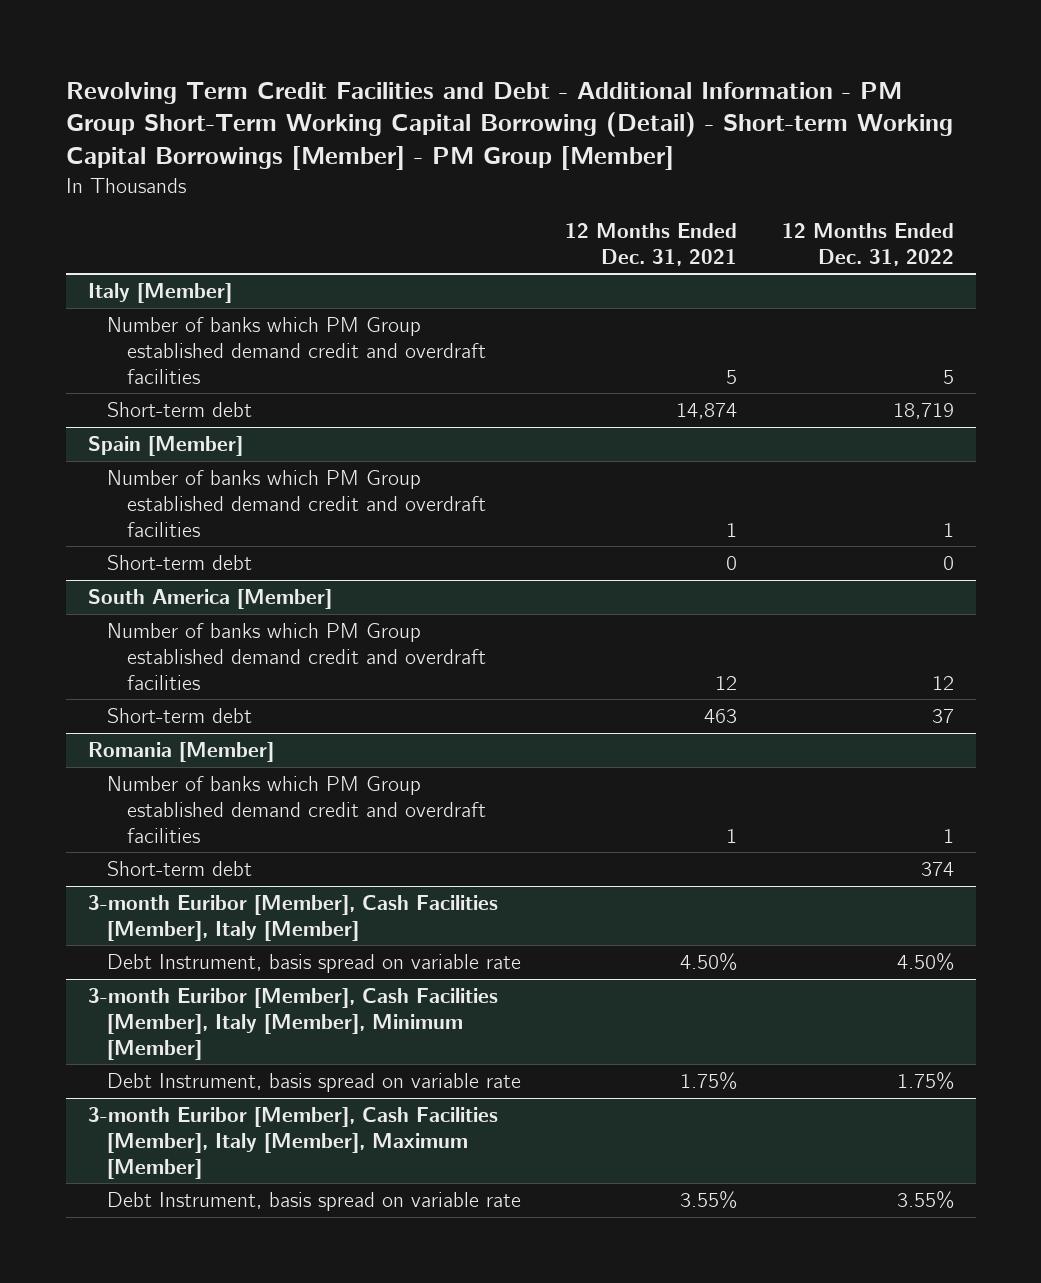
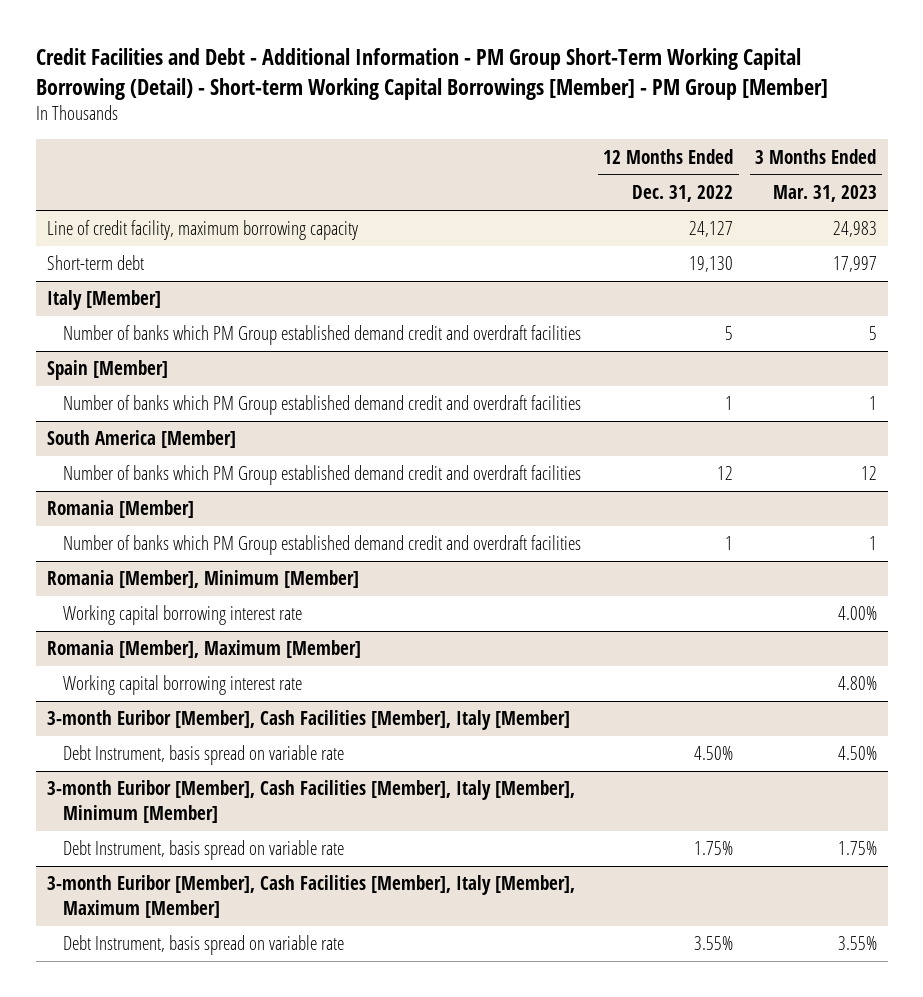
- Revolving Term Credit Facilities and Debt - Additional Information - PM Group Short-Term Working Capital Borrowing (Detail) - Short-term Working Capital Borrowings [Member] - PM Group [Member]
+ Credit Facilities and Debt - Additional Information - PM Group Short-Term Working Capital Borrowing (Detail) - Short-term Working Capital Borrowings [Member] - PM Group [Member]
- | 12 Months Ended Dec. 31, 2021 | 12 Months Ended Dec. 31, 2022
+ | 12 Months Ended Dec. 31, 2022 | 3 Months Ended Mar. 31, 2023
+ Line of credit facility, maximum borrowing capacity | 24,127 | 24,983
+ Short-term debt | 19,130 | 17,997
@ Italy [Member]
- Short-term debt | 14,874 | 18,719
@ Spain [Member]
- Short-term debt | 0 | 0
@ South America [Member]
- Short-term debt | 463 | 37
@ Romania [Member]
- Short-term debt | | 374
+ Romania [Member], Minimum [Member]
+ Working capital borrowing interest rate | | 4.00%
+ Romania [Member], Maximum [Member]
+ Working capital borrowing interest rate | | 4.80%

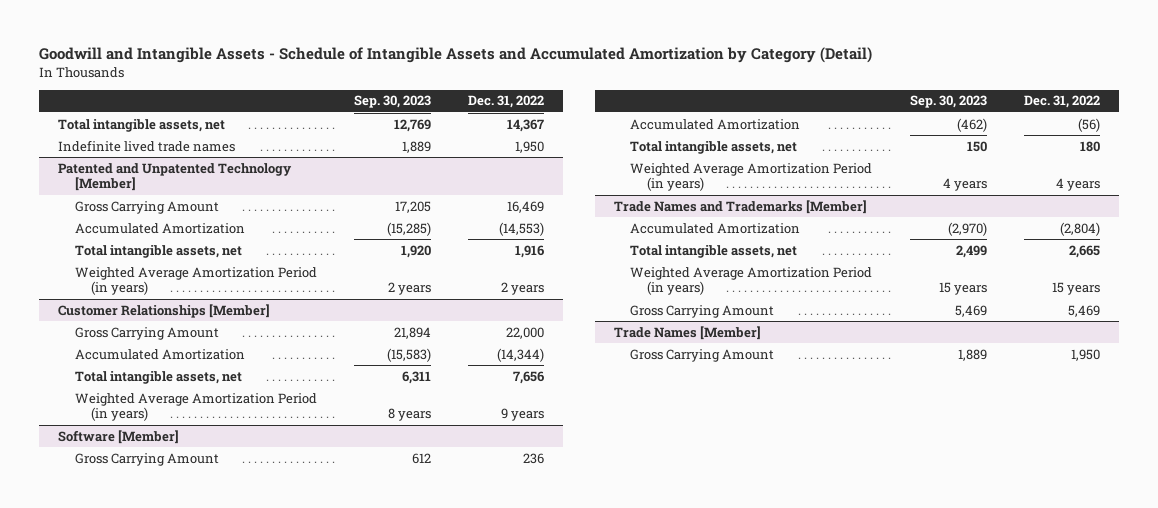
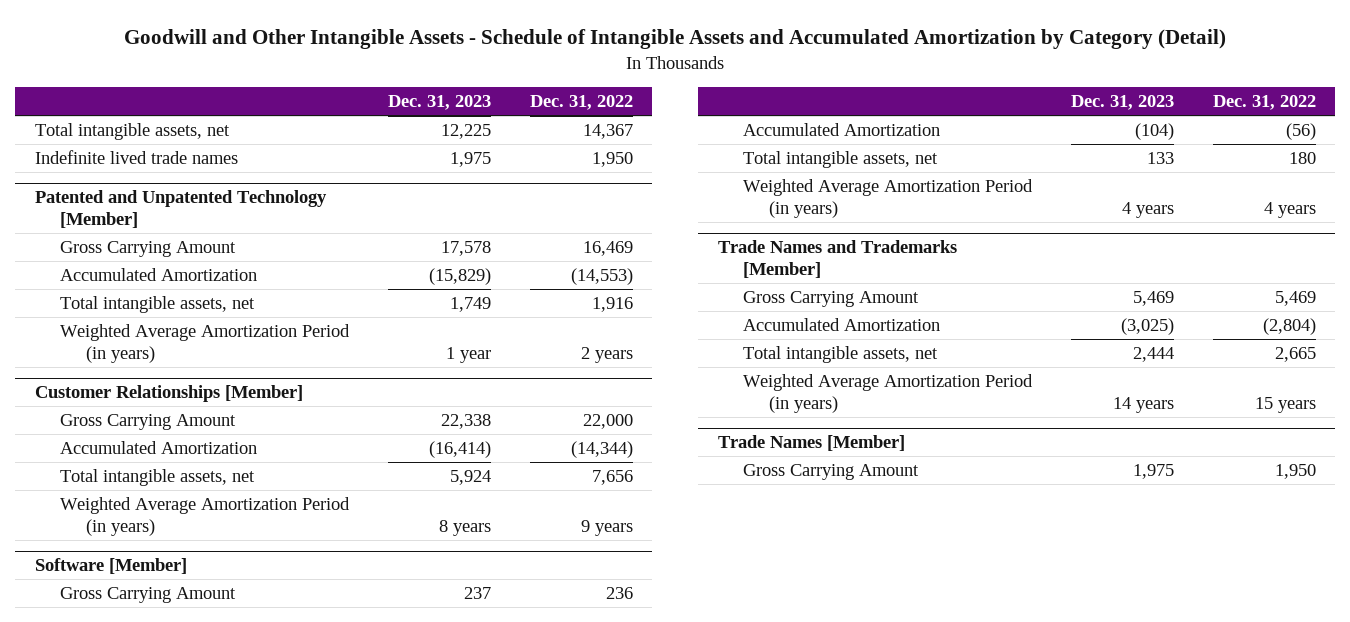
- Goodwill and Intangible Assets - Schedule of Intangible Assets and Accumulated Amortization by Category (Detail)
+ Goodwill and Other Intangible Assets - Schedule of Intangible Assets and Accumulated Amortization by Category (Detail)
- | Sep. 30, 2023 | Dec. 31, 2022
+ | Dec. 31, 2023 | Dec. 31, 2022
@ Trade Names and Trademarks [Member]
moved up: Gross Carrying Amount | 5,469 | 5,469

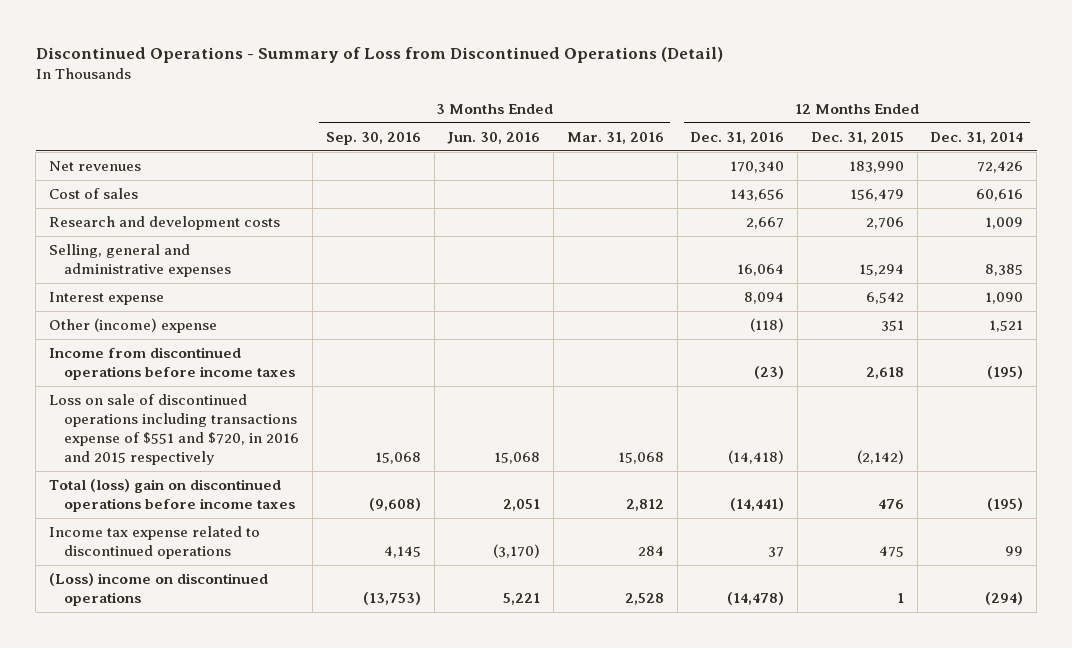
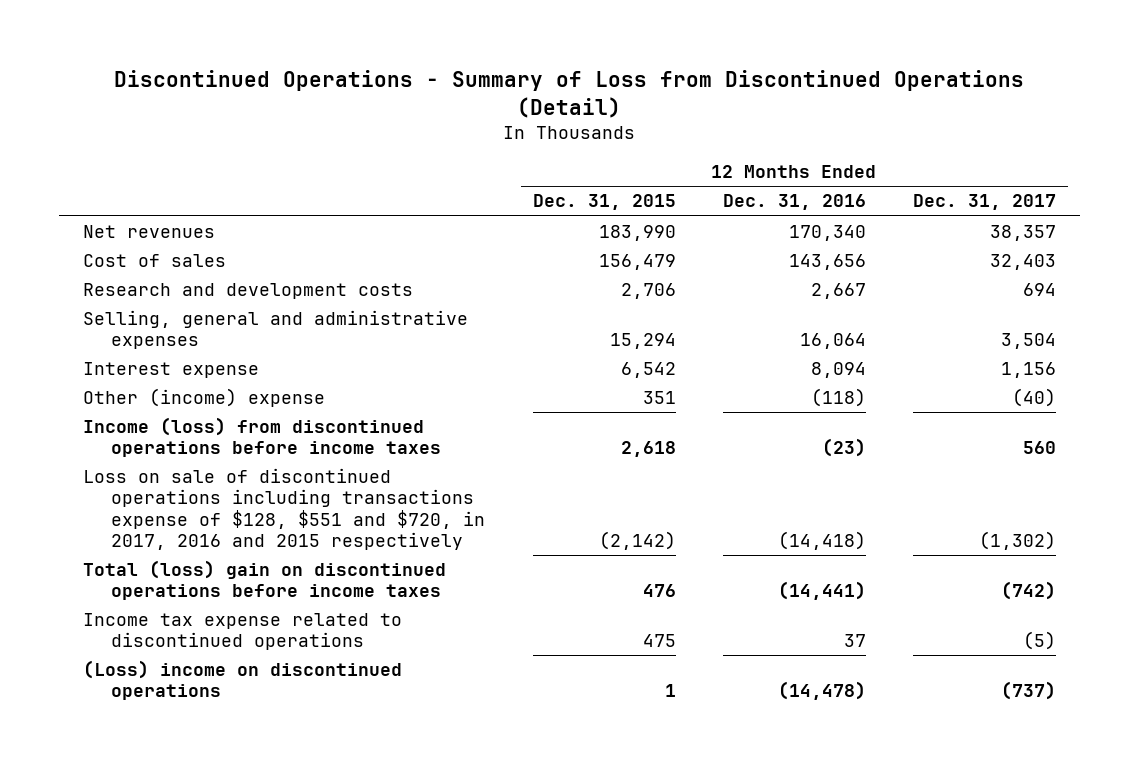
- | 3 Months Ended Sep. 30, 2016 | 3 Months Ended Jun. 30, 2016 | 3 Months Ended Mar. 31, 2016 | 12 Months Ended Dec. 31, 2016 | 12 Months Ended Dec. 31, 2015 | 12 Months Ended Dec. 31, 2014
+ | 12 Months Ended Dec. 31, 2015 | 12 Months Ended Dec. 31, 2016 | 12 Months Ended Dec. 31, 2017
- Income from discontinued operations before income taxes | | | | (23) | 2,618 | (195)
- Loss on sale of discontinued operations including transactions expense of $551 and $720, in 2016 and 2015 respectively | 15,068 | 15,068 | 15,068 | (14,418) | (2,142) |
+ Income (loss) from discontinued operations before income taxes | 2,618 | (23) | 560
+ Loss on sale of discontinued operations including transactions expense of $128, $551 and $720, in 2017, 2016 and 2015 respectively | (2,142) | (14,418) | (1,302)

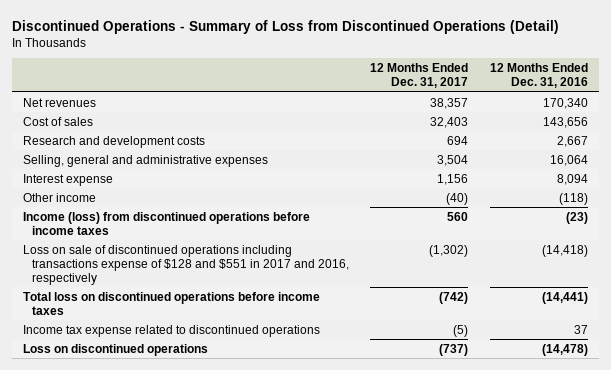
- | 12 Months Ended Dec. 31, 2015 | 12 Months Ended Dec. 31, 2016 | 12 Months Ended Dec. 31, 2017
+ | 12 Months Ended Dec. 31, 2017 | 12 Months Ended Dec. 31, 2016
- Other (income) expense | 351 | (118) | (40)
+ Other income | (40) | (118)
- Loss on sale of discontinued operations including transactions expense of $128, $551 and $720, in 2017, 2016 and 2015 respectively | (2,142) | (14,418) | (1,302)
- Total (loss) gain on discontinued operations before income taxes | 476 | (14,441) | (742)
+ Loss on sale of discontinued operations including transactions expense of $128 and $551 in 2017 and 2016, respectively | (1,302) | (14,418)
+ Total loss on discontinued operations before income taxes | (742) | (14,441)
- (Loss) income on discontinued operations | 1 | (14,478) | (737)
+ Loss on discontinued operations | (737) | (14,478)

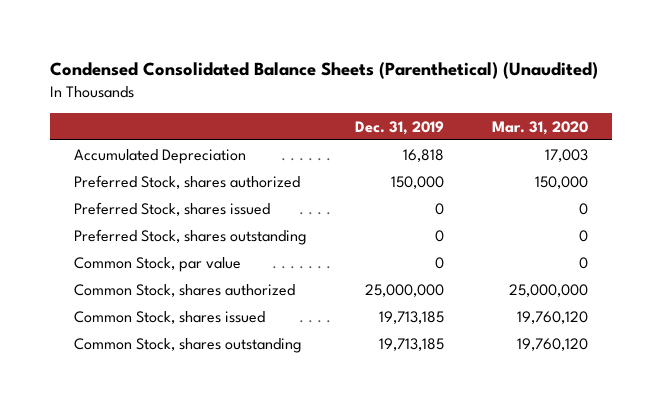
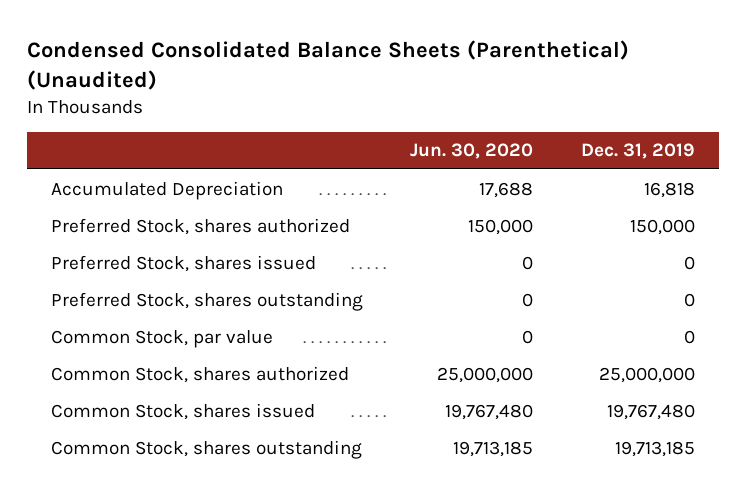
- | Dec. 31, 2019 | Mar. 31, 2020
+ | Jun. 30, 2020 | Dec. 31, 2019
- Common Stock, shares issued | 19,713,185 | 19,760,120
+ Common Stock, shares issued | 19,767,480 | 19,767,480

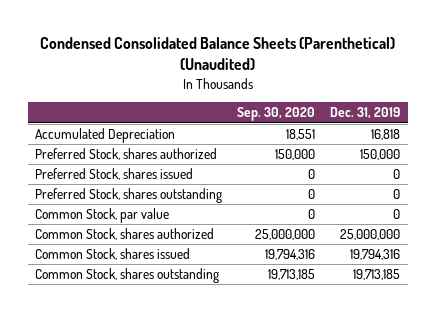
- | Jun. 30, 2020 | Dec. 31, 2019
+ | Sep. 30, 2020 | Dec. 31, 2019
- Common Stock, shares issued | 19,767,480 | 19,767,480
+ Common Stock, shares issued | 19,794,316 | 19,794,316

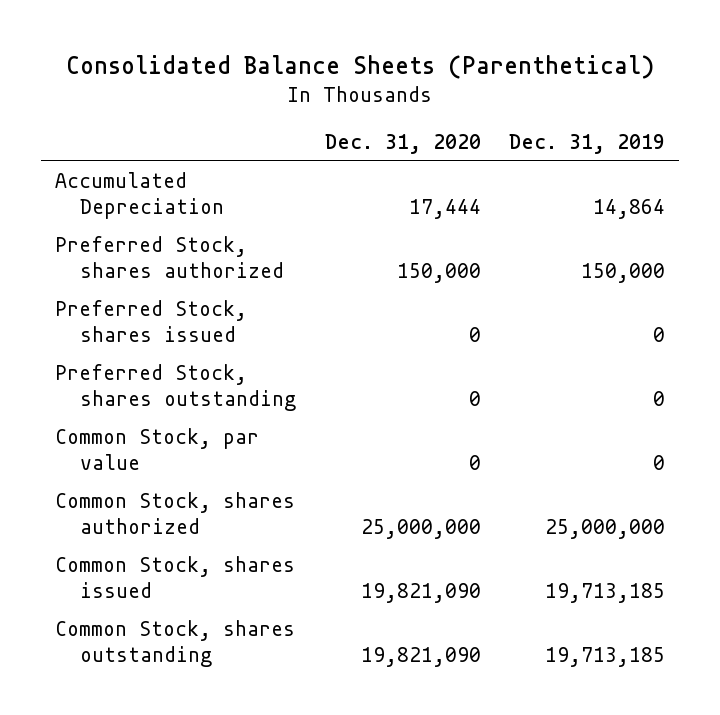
- Condensed Consolidated Balance Sheets (Parenthetical) (Unaudited)
+ Consolidated Balance Sheets (Parenthetical)
- | Sep. 30, 2020 | Dec. 31, 2019
+ | Dec. 31, 2020 | Dec. 31, 2019
- Accumulated Depreciation | 18,551 | 16,818
+ Accumulated Depreciation | 17,444 | 14,864
- Common Stock, shares issued | 19,794,316 | 19,794,316
+ Common Stock, shares issued | 19,821,090 | 19,713,185

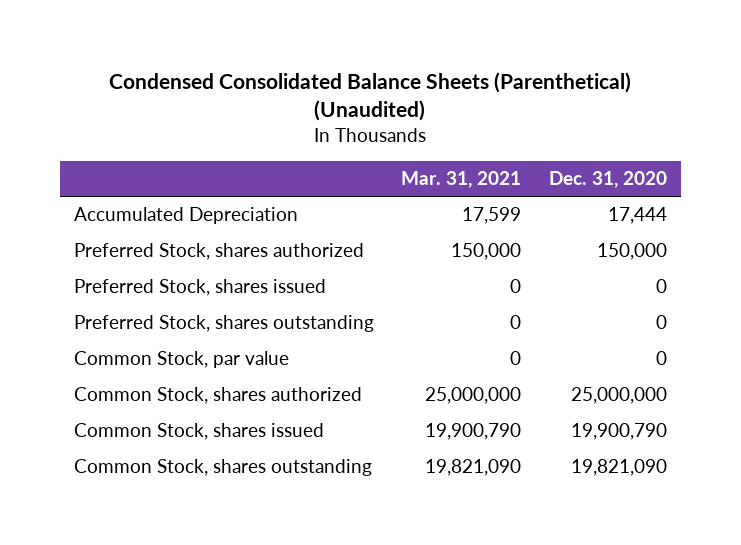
- Consolidated Balance Sheets (Parenthetical)
+ Condensed Consolidated Balance Sheets (Parenthetical) (Unaudited)
- | Dec. 31, 2020 | Dec. 31, 2019
+ | Mar. 31, 2021 | Dec. 31, 2020
- Common Stock, shares issued | 19,821,090 | 19,713,185
+ Common Stock, shares issued | 19,900,790 | 19,900,790

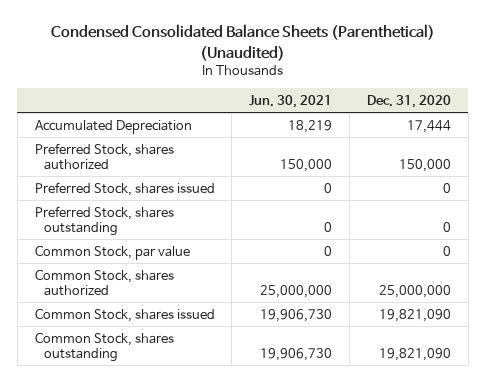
- | Mar. 31, 2021 | Dec. 31, 2020
+ | Jun. 30, 2021 | Dec. 31, 2020
- Common Stock, shares issued | 19,900,790 | 19,900,790
+ Common Stock, shares issued | 19,906,730 | 19,821,090

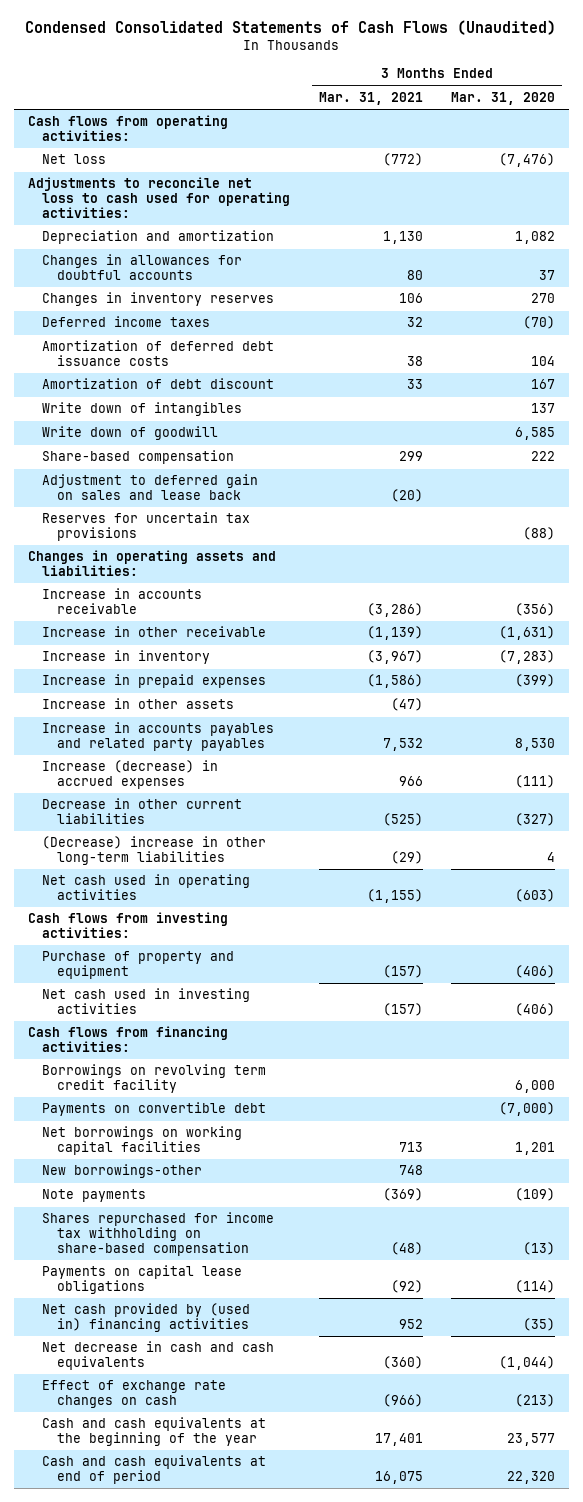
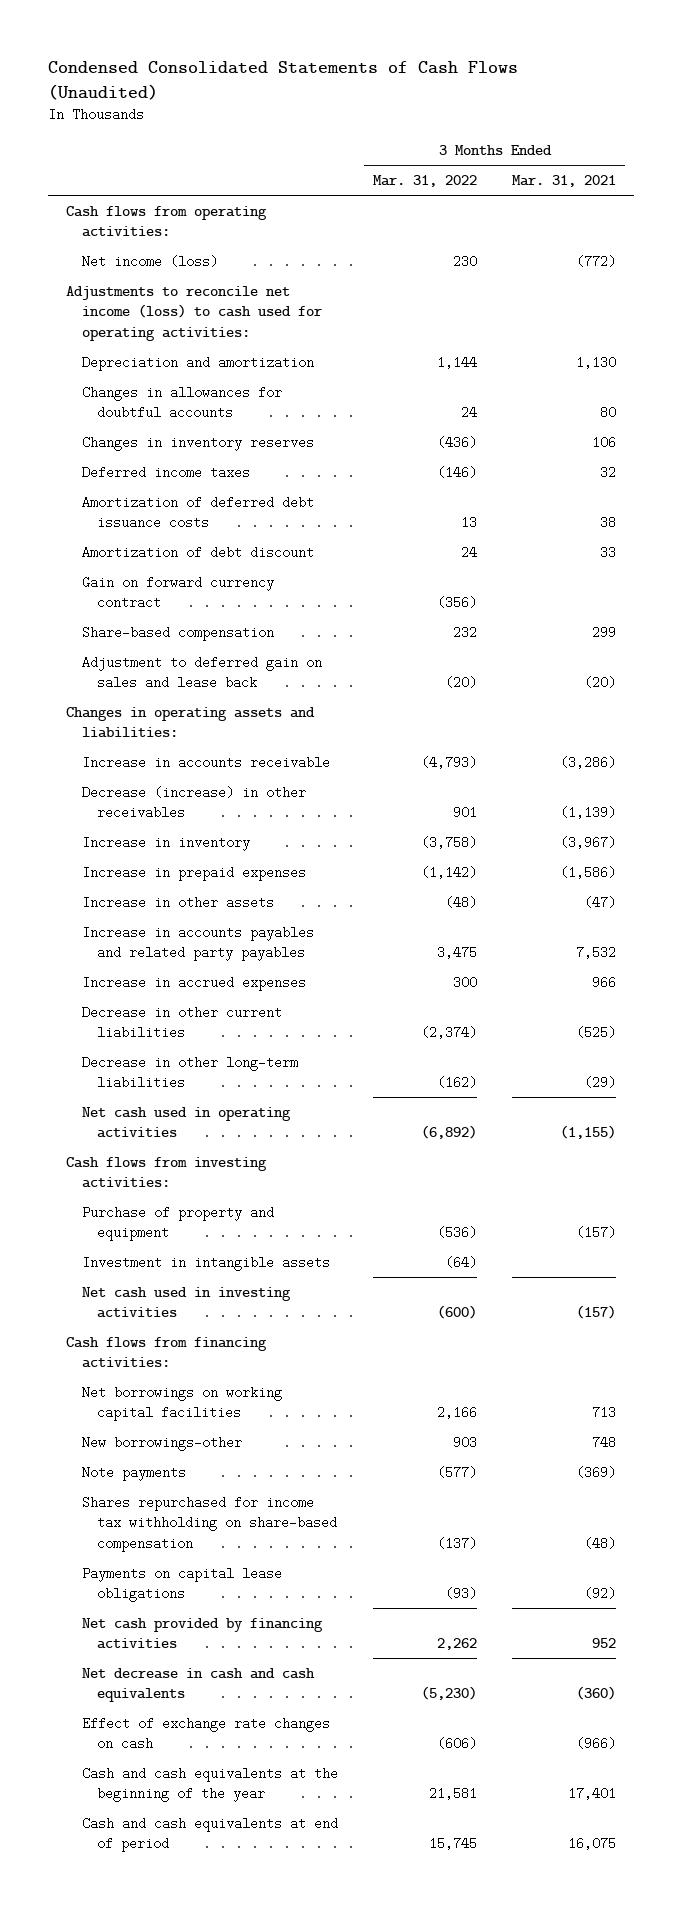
- | 3 Months Ended Mar. 31, 2021 | 3 Months Ended Mar. 31, 2020
+ | 3 Months Ended Mar. 31, 2022 | 3 Months Ended Mar. 31, 2021
- Net loss | (772) | (7,476)
- Adjustments to reconcile net loss to cash used for operating activities:
+ Net income (loss) | 230 | (772)
+ Adjustments to reconcile net income (loss) to cash used for operating activities:
- Write down of intangibles | | 137
- Write down of goodwill | | 6,585
+ Gain on forward currency contract | (356) |
- Reserves for uncertain tax provisions | | (88)
- Increase in other receivable | (1,139) | (1,631)
+ Decrease (increase) in other receivables | 901 | (1,139)
- Increase (decrease) in accrued expenses | 966 | (111)
+ Increase in accrued expenses | 300 | 966
- (Decrease) increase in other long-term liabilities | (29) | 4
+ Decrease in other long-term liabilities | (162) | (29)
+ Investment in intangible assets | (64) |
- Borrowings on revolving term credit facility | | 6,000
- Payments on convertible debt | | (7,000)
- Net cash provided by (used in) financing activities | 952 | (35)
+ Net cash provided by financing activities | 2,262 | 952

